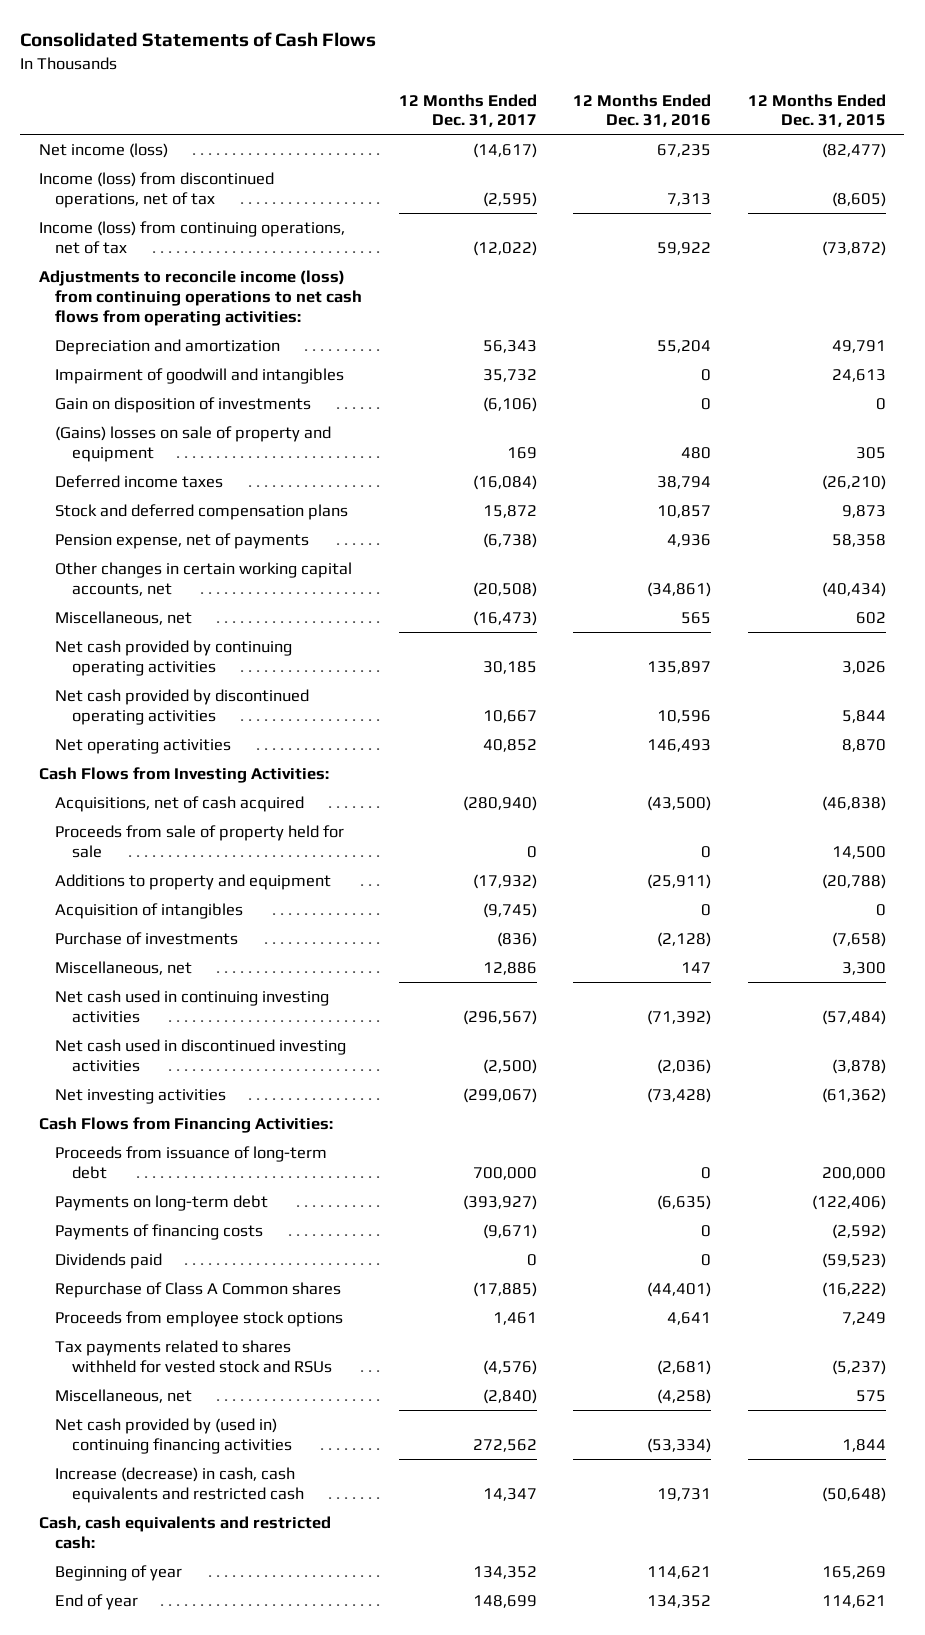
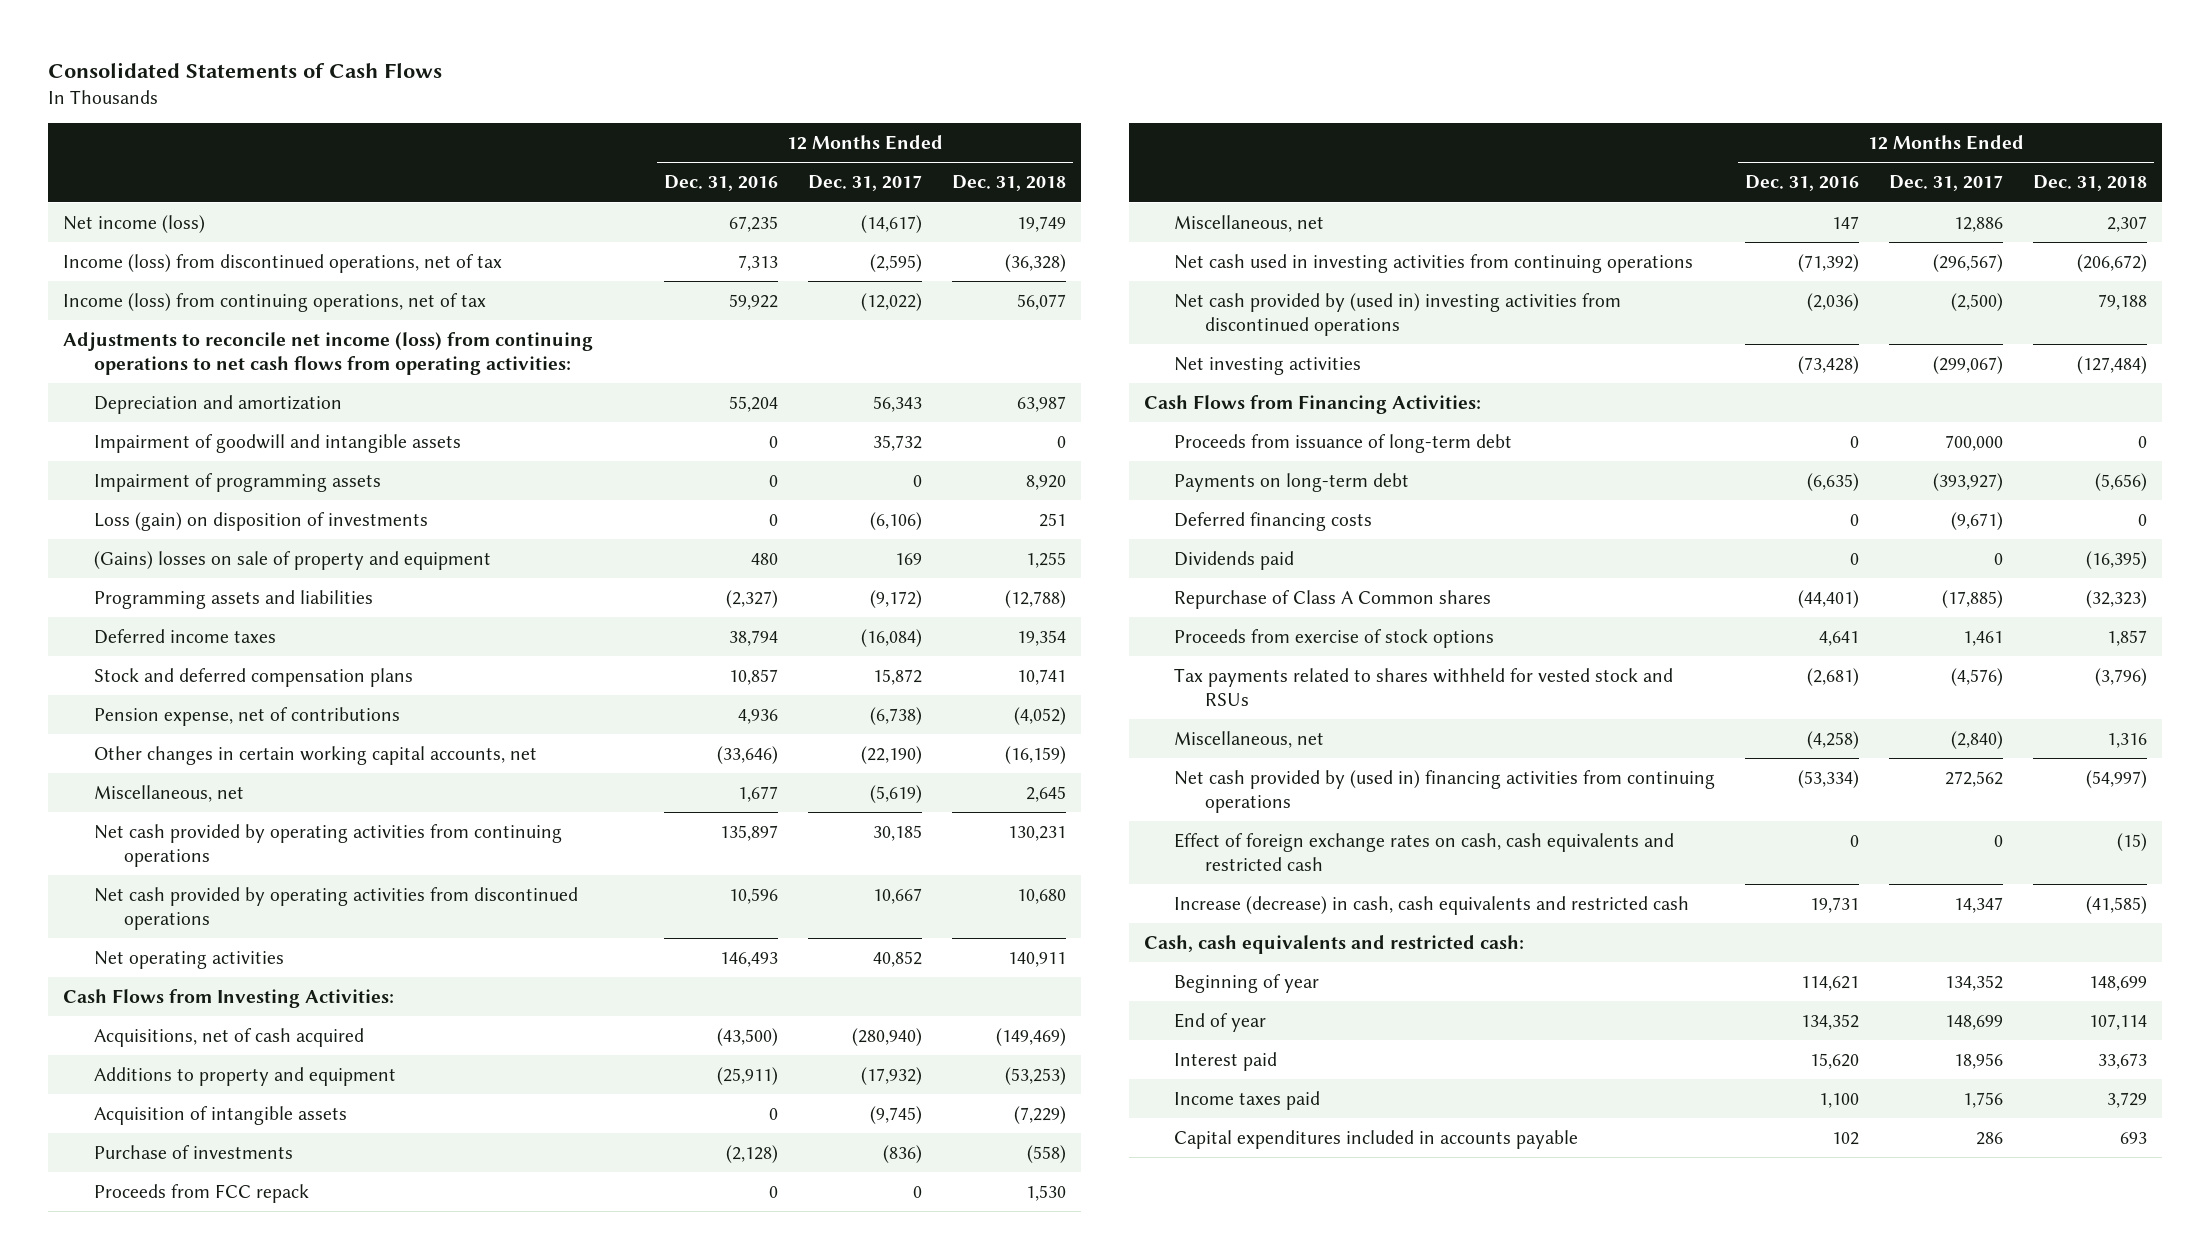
- | 12 Months Ended Dec. 31, 2017 | 12 Months Ended Dec. 31, 2016 | 12 Months Ended Dec. 31, 2015
+ | 12 Months Ended Dec. 31, 2016 | 12 Months Ended Dec. 31, 2017 | 12 Months Ended Dec. 31, 2018
- Adjustments to reconcile income (loss) from continuing operations to net cash flows from operating activities:
+ Adjustments to reconcile net income (loss) from continuing operations to net cash flows from operating activities:
- Impairment of goodwill and intangibles | 35,732 | 0 | 24,613
- Gain on disposition of investments | (6,106) | 0 | 0
+ Impairment of goodwill and intangible assets | 0 | 35,732 | 0
+ Impairment of programming assets | 0 | 0 | 8,920
+ Loss (gain) on disposition of investments | 0 | (6,106) | 251
+ Programming assets and liabilities | (2,327) | (9,172) | (12,788)
- Pension expense, net of payments | (6,738) | 4,936 | 58,358
- Other changes in certain working capital accounts, net | (20,508) | (34,861) | (40,434)
- Miscellaneous, net | (16,473) | 565 | 602
- Net cash provided by continuing operating activities | 30,185 | 135,897 | 3,026
- Net cash provided by discontinued operating activities | 10,667 | 10,596 | 5,844
+ Pension expense, net of contributions | 4,936 | (6,738) | (4,052)
+ Other changes in certain working capital accounts, net | (33,646) | (22,190) | (16,159)
+ Miscellaneous, net | 1,677 | (5,619) | 2,645
+ Net cash provided by operating activities from continuing operations | 135,897 | 30,185 | 130,231
+ Net cash provided by operating activities from discontinued operations | 10,596 | 10,667 | 10,680
- Proceeds from sale of property held for sale | 0 | 0 | 14,500
- Acquisition of intangibles | (9,745) | 0 | 0
+ Acquisition of intangible assets | 0 | (9,745) | (7,229)
+ Proceeds from FCC repack | 0 | 0 | 1,530
- Net cash used in continuing investing activities | (296,567) | (71,392) | (57,484)
- Net cash used in discontinued investing activities | (2,500) | (2,036) | (3,878)
+ Net cash used in investing activities from continuing operations | (71,392) | (296,567) | (206,672)
+ Net cash provided by (used in) investing activities from discontinued operations | (2,036) | (2,500) | 79,188
- Payments of financing costs | (9,671) | 0 | (2,592)
+ Deferred financing costs | 0 | (9,671) | 0
- Proceeds from employee stock options | 1,461 | 4,641 | 7,249
+ Proceeds from exercise of stock options | 4,641 | 1,461 | 1,857
- Net cash provided by (used in) continuing financing activities | 272,562 | (53,334) | 1,844
+ Net cash provided by (used in) financing activities from continuing operations | (53,334) | 272,562 | (54,997)
+ Effect of foreign exchange rates on cash, cash equivalents and restricted cash | 0 | 0 | (15)
+ Interest paid | 15,620 | 18,956 | 33,673
+ Income taxes paid | 1,100 | 1,756 | 3,729
+ Capital expenditures included in accounts payable | 102 | 286 | 693

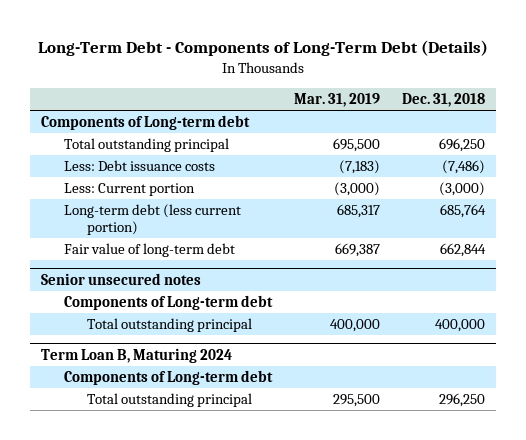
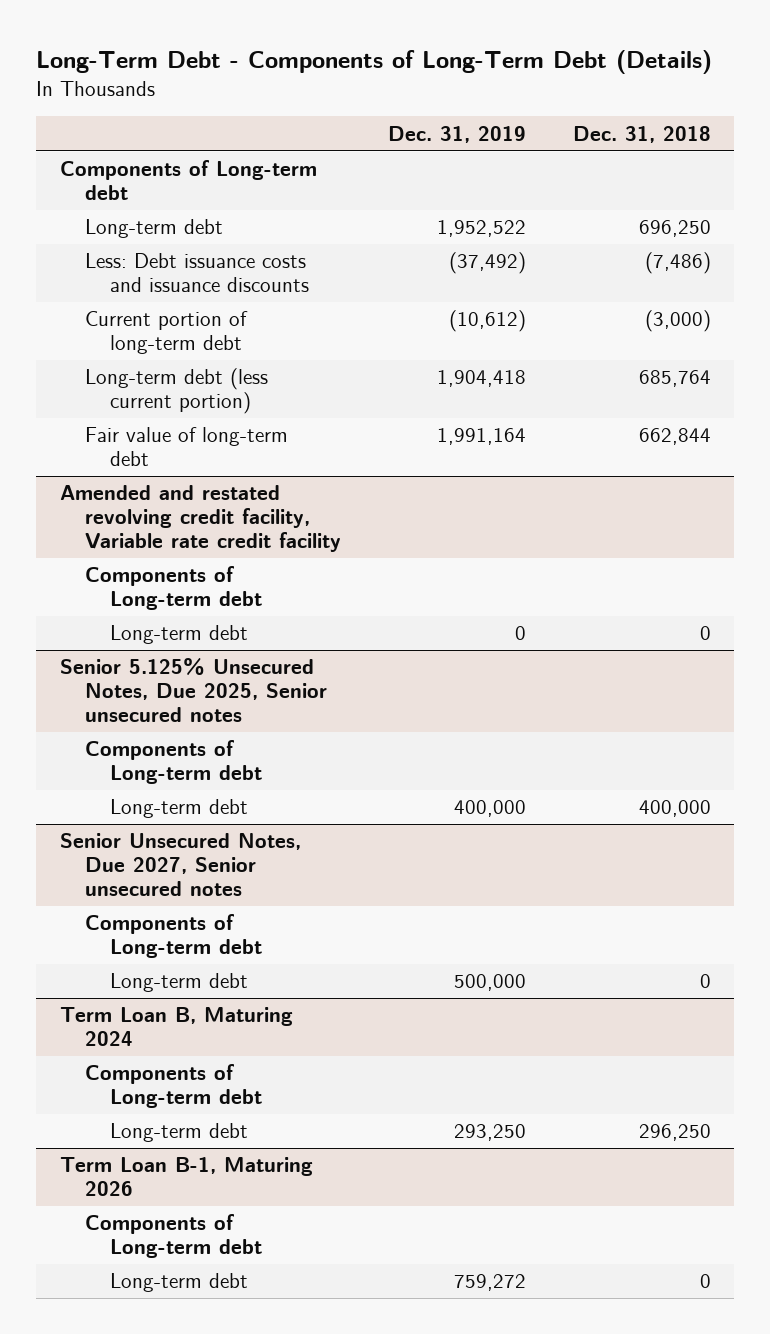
- | Mar. 31, 2019 | Dec. 31, 2018
+ | Dec. 31, 2019 | Dec. 31, 2018
- Total outstanding principal | 695,500 | 696,250
- Less: Debt issuance costs | (7,183) | (7,486)
- Less: Current portion | (3,000) | (3,000)
+ Long-term debt | 1,952,522 | 696,250
+ Less: Debt issuance costs and issuance discounts | (37,492) | (7,486)
+ Current portion of long-term debt | (10,612) | (3,000)
- Senior unsecured notes
+ Amended and restated revolving credit facility, Variable rate credit facility
- Total outstanding principal | 400,000 | 400,000
+ Long-term debt | 0 | 0
+ Senior 5.125% Unsecured Notes, Due 2025, Senior unsecured notes
+ Components of Long-term debt
+ Long-term debt | 400,000 | 400,000
+ Senior Unsecured Notes, Due 2027, Senior unsecured notes
+ Components of Long-term debt
+ Long-term debt | 500,000 | 0
@ Term Loan B, Maturing 2024
- Total outstanding principal | 295,500 | 296,250
+ Long-term debt | 293,250 | 296,250
+ Term Loan B-1, Maturing 2026
+ Components of Long-term debt
+ Long-term debt | 759,272 | 0

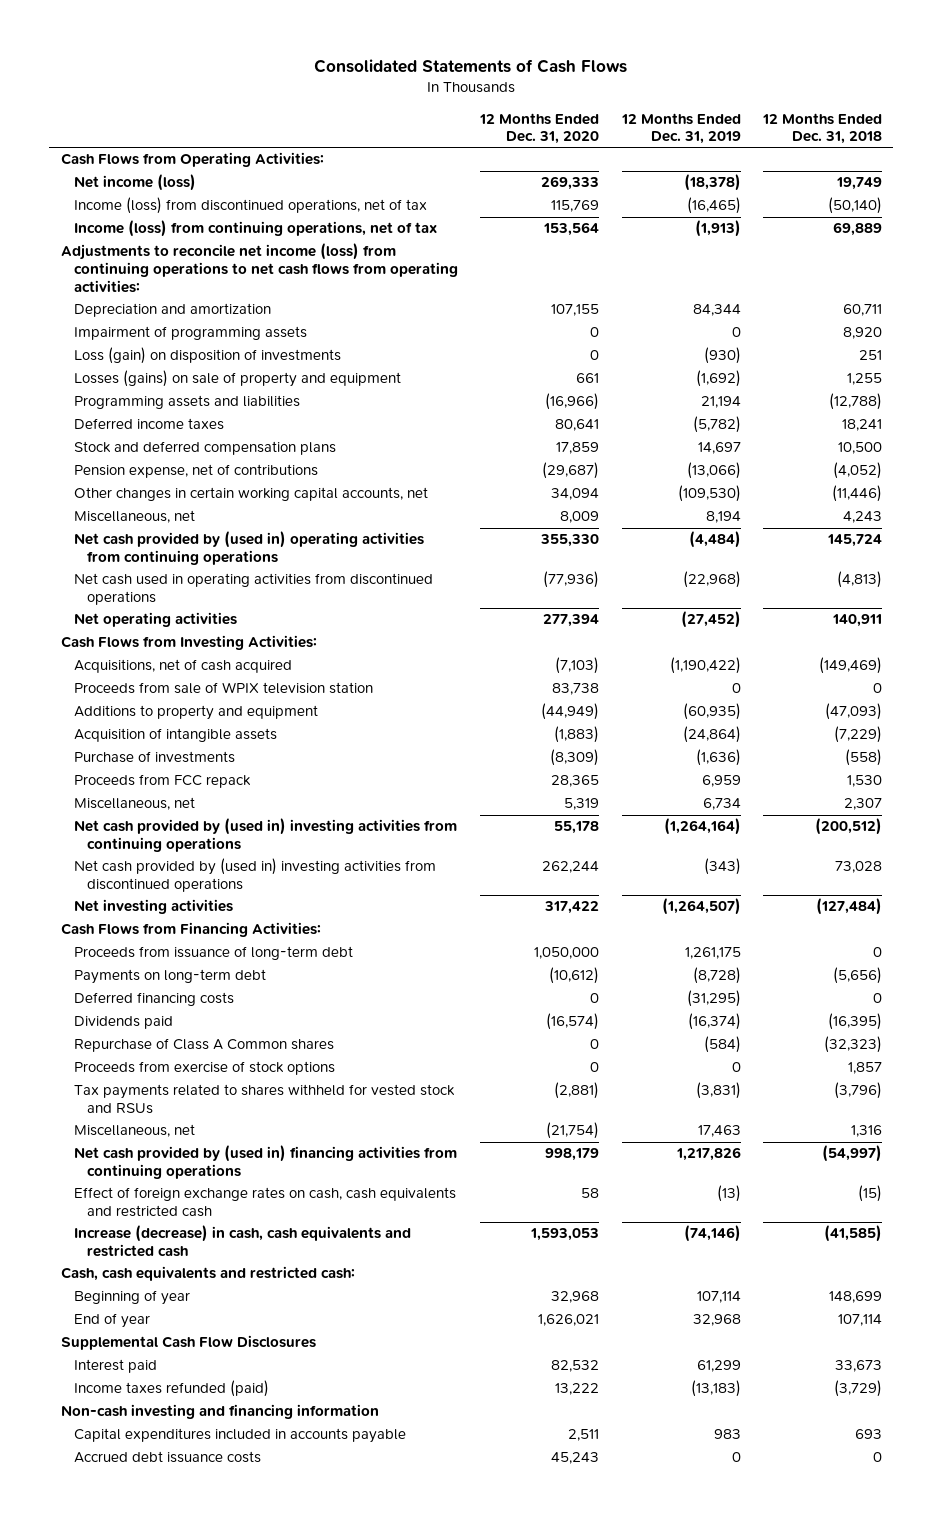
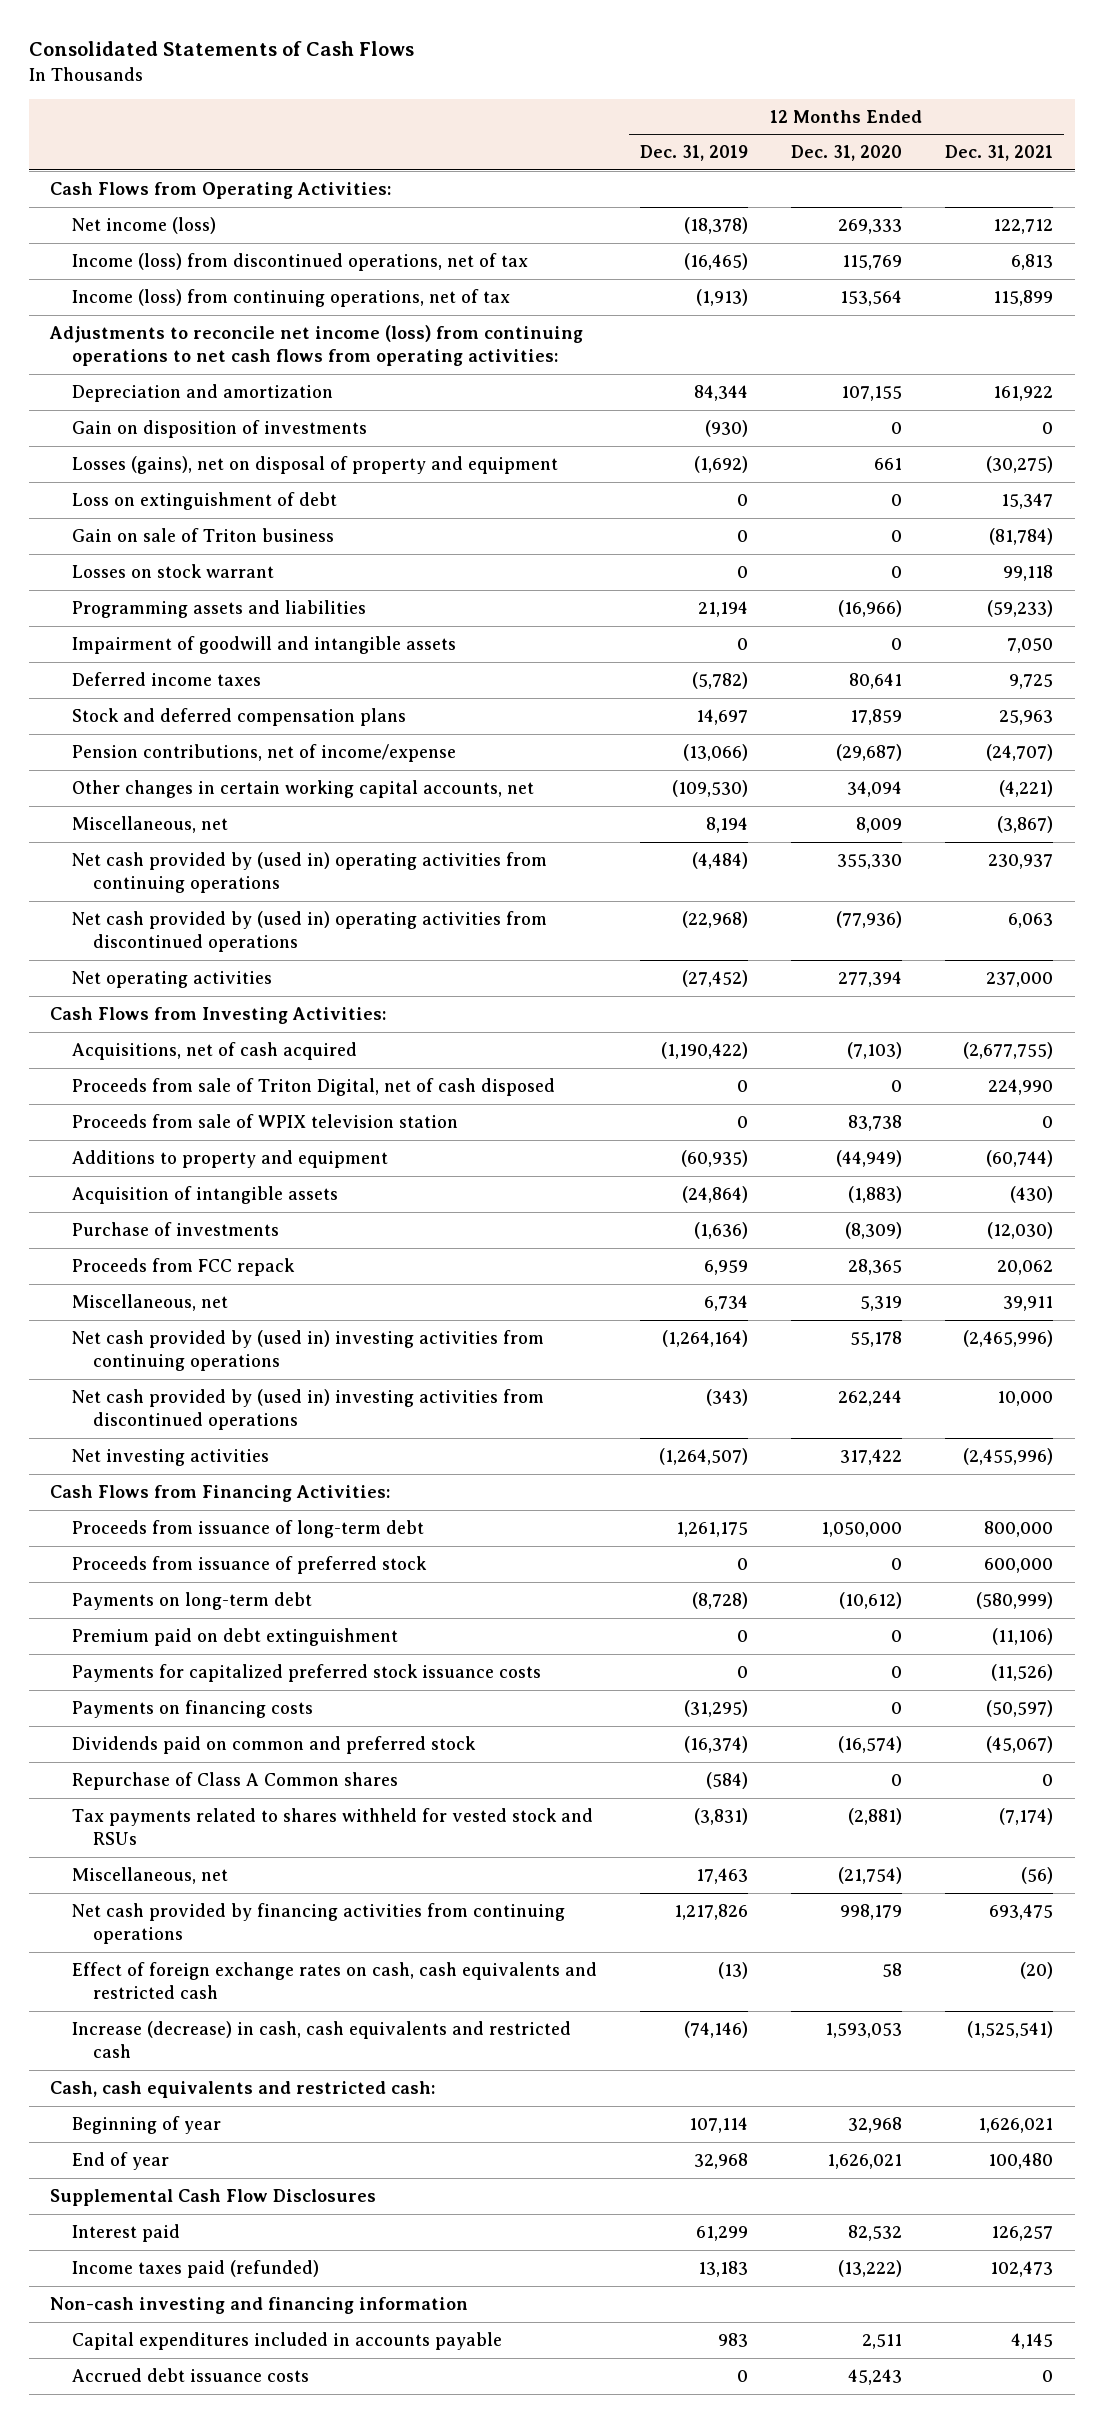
- | 12 Months Ended Dec. 31, 2020 | 12 Months Ended Dec. 31, 2019 | 12 Months Ended Dec. 31, 2018
+ | 12 Months Ended Dec. 31, 2019 | 12 Months Ended Dec. 31, 2020 | 12 Months Ended Dec. 31, 2021
- Impairment of programming assets | 0 | 0 | 8,920
- Loss (gain) on disposition of investments | 0 | (930) | 251
- Losses (gains) on sale of property and equipment | 661 | (1,692) | 1,255
+ Gain on disposition of investments | (930) | 0 | 0
+ Losses (gains), net on disposal of property and equipment | (1,692) | 661 | (30,275)
+ Loss on extinguishment of debt | 0 | 0 | 15,347
+ Gain on sale of Triton business | 0 | 0 | (81,784)
+ Losses on stock warrant | 0 | 0 | 99,118
+ Impairment of goodwill and intangible assets | 0 | 0 | 7,050
- Pension expense, net of contributions | (29,687) | (13,066) | (4,052)
+ Pension contributions, net of income/expense | (13,066) | (29,687) | (24,707)
- Net cash used in operating activities from discontinued operations | (77,936) | (22,968) | (4,813)
+ Net cash provided by (used in) operating activities from discontinued operations | (22,968) | (77,936) | 6,063
+ Proceeds from sale of Triton Digital, net of cash disposed | 0 | 0 | 224,990
+ Proceeds from issuance of preferred stock | 0 | 0 | 600,000
- Deferred financing costs | 0 | (31,295) | 0
- Dividends paid | (16,574) | (16,374) | (16,395)
+ Premium paid on debt extinguishment | 0 | 0 | (11,106)
+ Payments for capitalized preferred stock issuance costs | 0 | 0 | (11,526)
+ Payments on financing costs | (31,295) | 0 | (50,597)
+ Dividends paid on common and preferred stock | (16,374) | (16,574) | (45,067)
- Proceeds from exercise of stock options | 0 | 0 | 1,857
- Net cash provided by (used in) financing activities from continuing operations | 998,179 | 1,217,826 | (54,997)
+ Net cash provided by financing activities from continuing operations | 1,217,826 | 998,179 | 693,475
- Income taxes refunded (paid) | 13,222 | (13,183) | (3,729)
+ Income taxes paid (refunded) | 13,183 | (13,222) | 102,473

